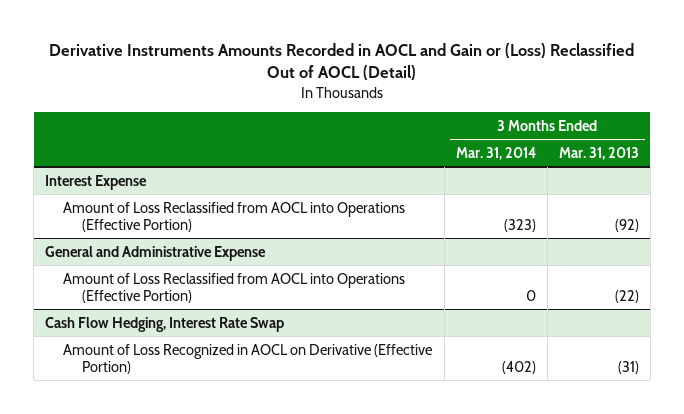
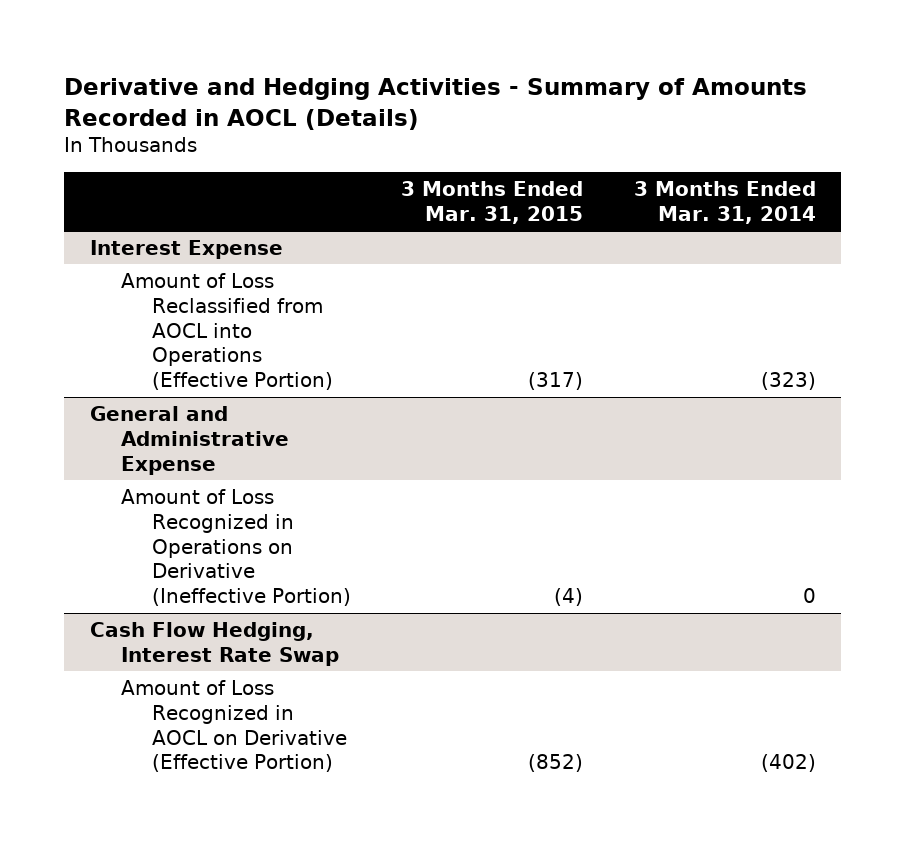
- Derivative Instruments Amounts Recorded in AOCL and Gain or (Loss) Reclassified Out of AOCL (Detail)
+ Derivative and Hedging Activities - Summary of Amounts Recorded in AOCL (Details)
- | 3 Months Ended Mar. 31, 2014 | 3 Months Ended Mar. 31, 2013
+ | 3 Months Ended Mar. 31, 2015 | 3 Months Ended Mar. 31, 2014
@ General and Administrative Expense
- Amount of Loss Reclassified from AOCL into Operations (Effective Portion) | 0 | (22)
+ Amount of Loss Recognized in Operations on Derivative (Ineffective Portion) | (4) | 0

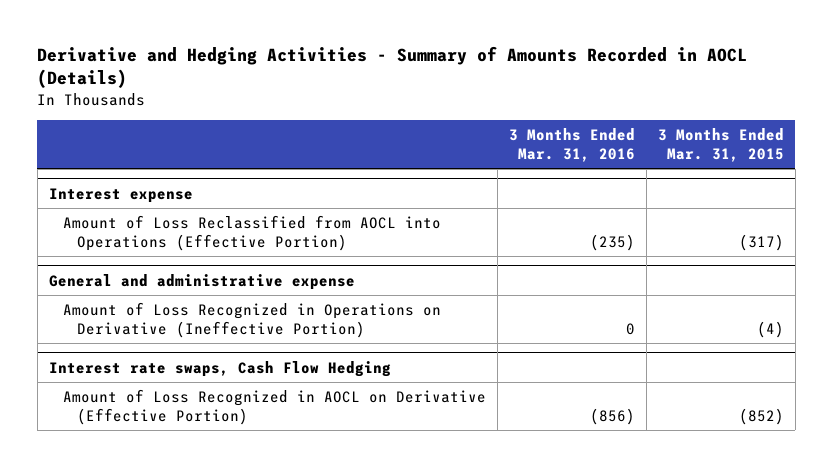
- | 3 Months Ended Mar. 31, 2015 | 3 Months Ended Mar. 31, 2014
+ | 3 Months Ended Mar. 31, 2016 | 3 Months Ended Mar. 31, 2015
- Interest Expense
+ Interest expense
- General and Administrative Expense
+ General and administrative expense
- Cash Flow Hedging, Interest Rate Swap
+ Interest rate swaps, Cash Flow Hedging

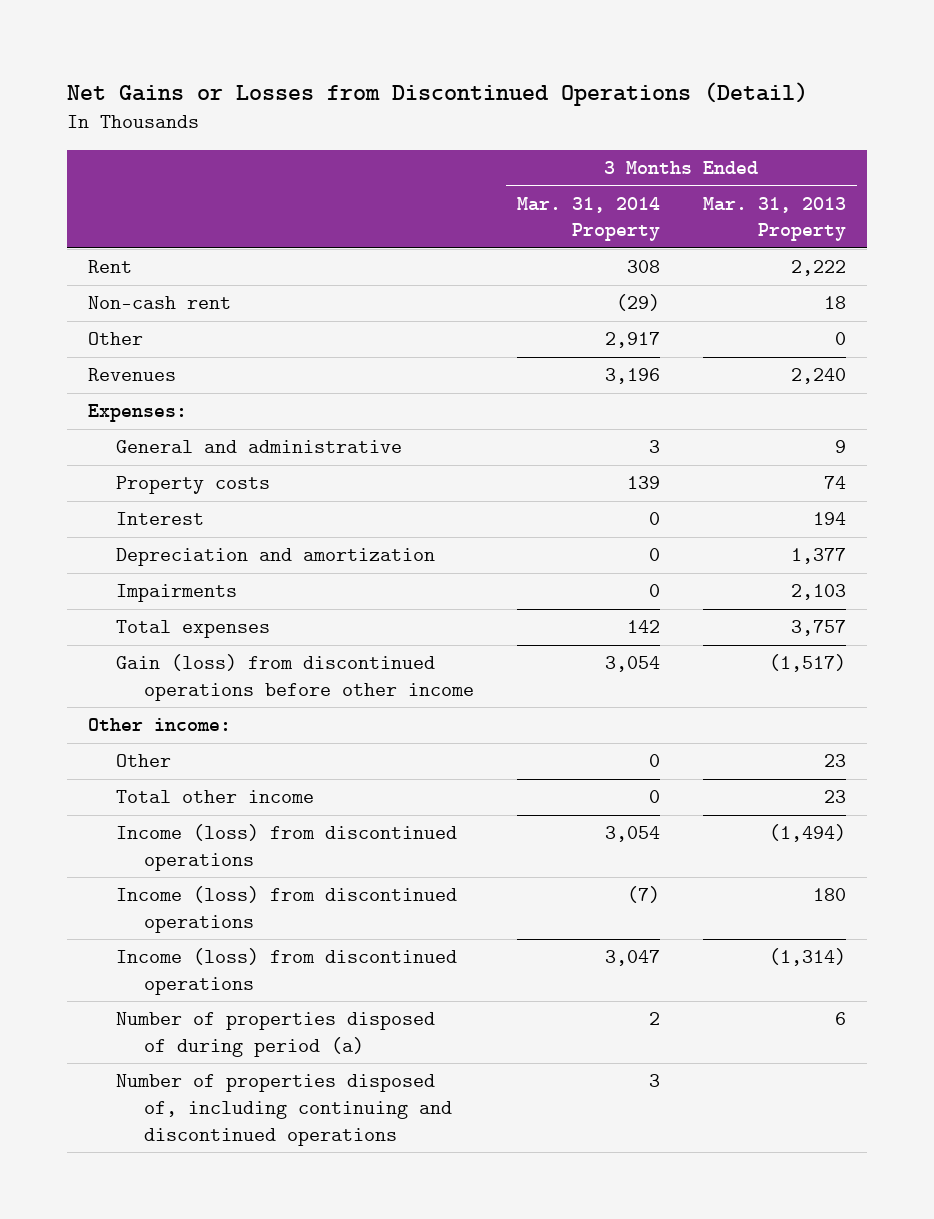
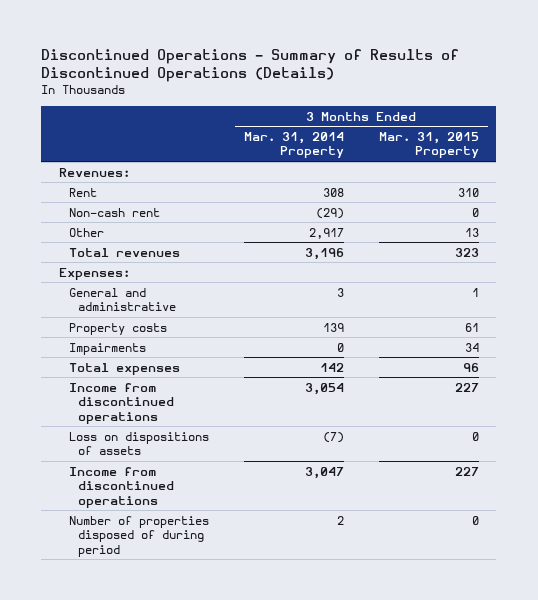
- Net Gains or Losses from Discontinued Operations (Detail)
+ Discontinued Operations - Summary of Results of Discontinued Operations (Details)
- | 3 Months Ended Mar. 31, 2014 Property | 3 Months Ended Mar. 31, 2013 Property
+ | 3 Months Ended Mar. 31, 2014 Property | 3 Months Ended Mar. 31, 2015 Property
+ Revenues:
- Revenues | 3,196 | 2,240
+ Total revenues | 3,196 | 323
- Interest | 0 | 194
- Depreciation and amortization | 0 | 1,377
- Gain (loss) from discontinued operations before other income | 3,054 | (1,517)
- Other income:
- Other | 0 | 23
- Total other income | 0 | 23
- Income (loss) from discontinued operations | 3,054 | (1,494)
- Income (loss) from discontinued operations | (7) | 180
- Income (loss) from discontinued operations | 3,047 | (1,314)
- Number of properties disposed of during period (a) | 2 | 6
- Number of properties disposed of, including continuing and discontinued operations | 3 |
+ Income from discontinued operations | 3,054 | 227
+ Loss on dispositions of assets | (7) | 0
+ Income from discontinued operations | 3,047 | 227
+ Number of properties disposed of during period | 2 | 0

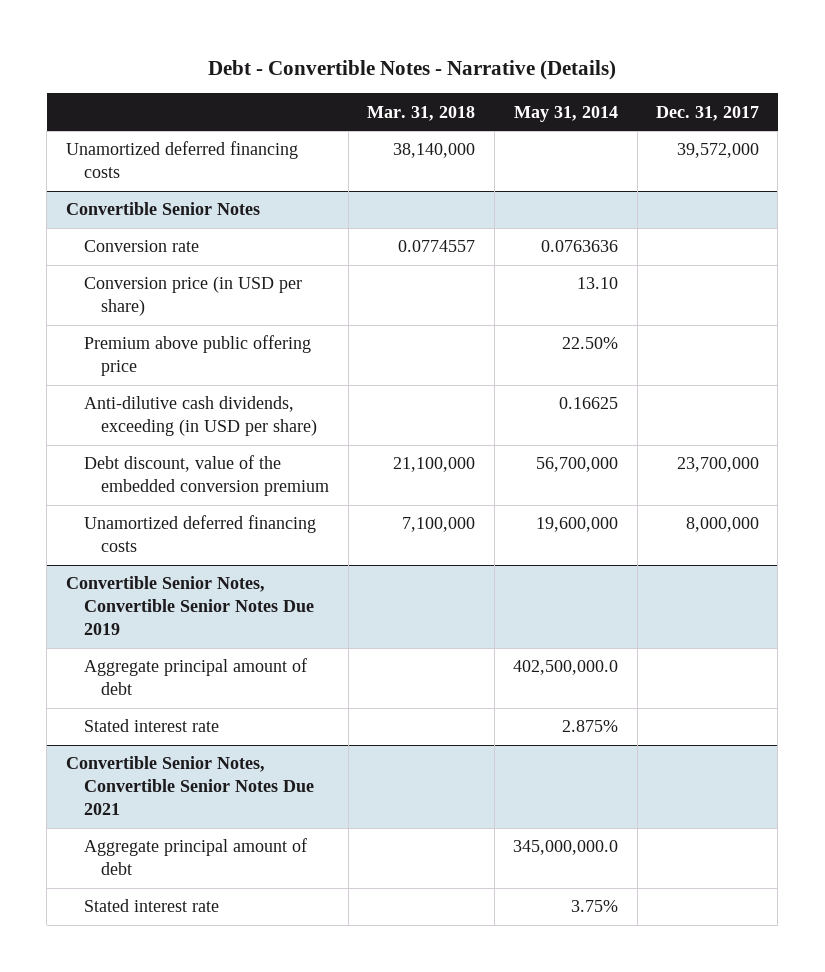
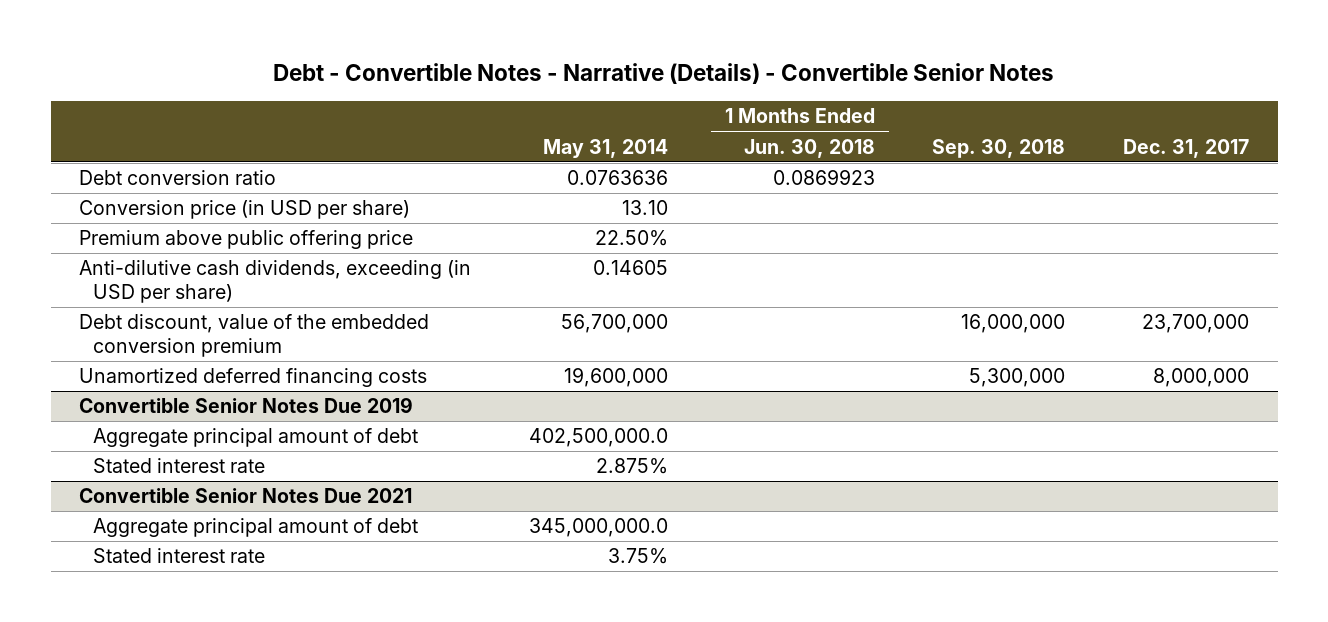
- Debt - Convertible Notes - Narrative (Details)
+ Debt - Convertible Notes - Narrative (Details) - Convertible Senior Notes
- | Mar. 31, 2018 | May 31, 2014 | Dec. 31, 2017
+ | May 31, 2014 | 1 Months Ended Jun. 30, 2018 | Sep. 30, 2018 | Dec. 31, 2017
- Unamortized deferred financing costs | 38,140,000 | | 39,572,000
- Convertible Senior Notes
- Conversion rate | 0.0774557 | 0.0763636 |
+ Debt conversion ratio | 0.0763636 | 0.0869923 | |
- Anti-dilutive cash dividends, exceeding (in USD per share) | | 0.16625 |
+ Anti-dilutive cash dividends, exceeding (in USD per share) | 0.14605 | | |
- Convertible Senior Notes, Convertible Senior Notes Due 2019
+ Convertible Senior Notes Due 2019
- Convertible Senior Notes, Convertible Senior Notes Due 2021
+ Convertible Senior Notes Due 2021

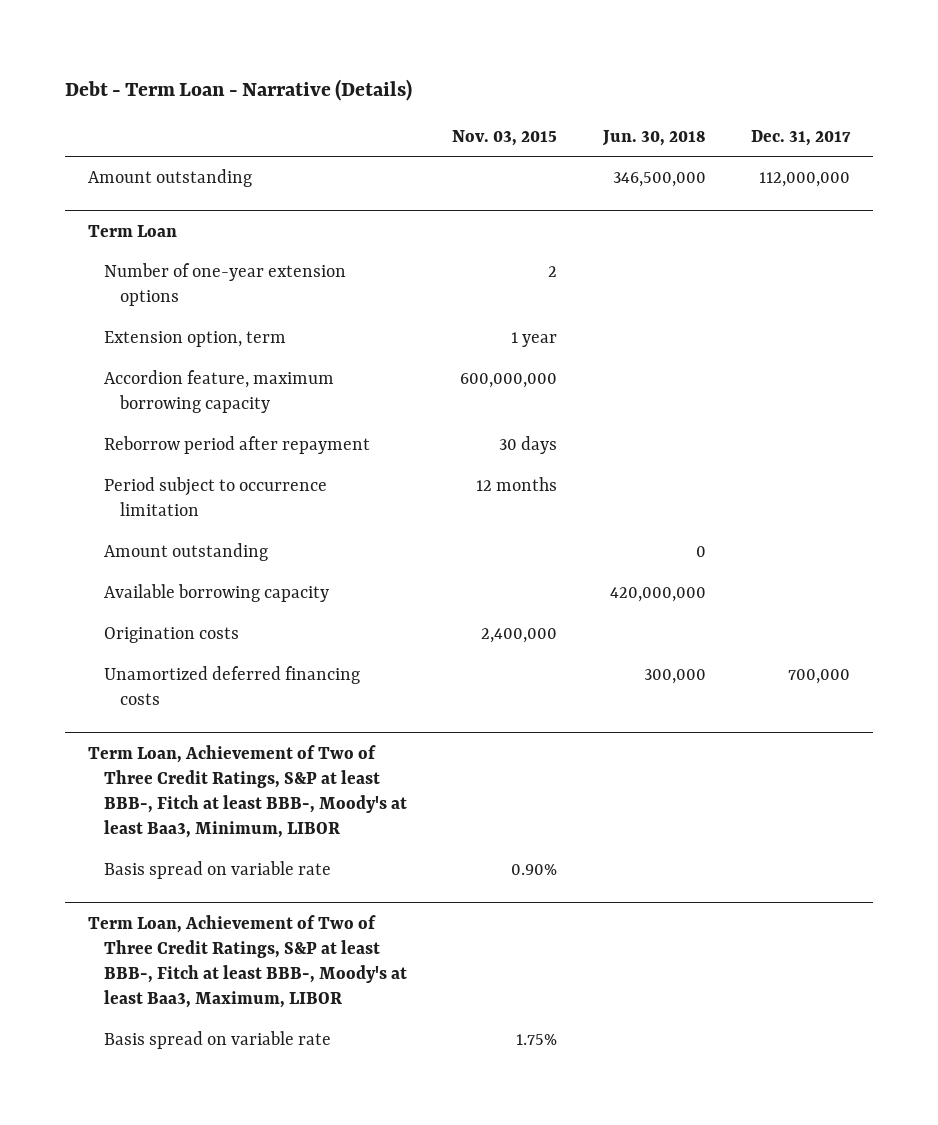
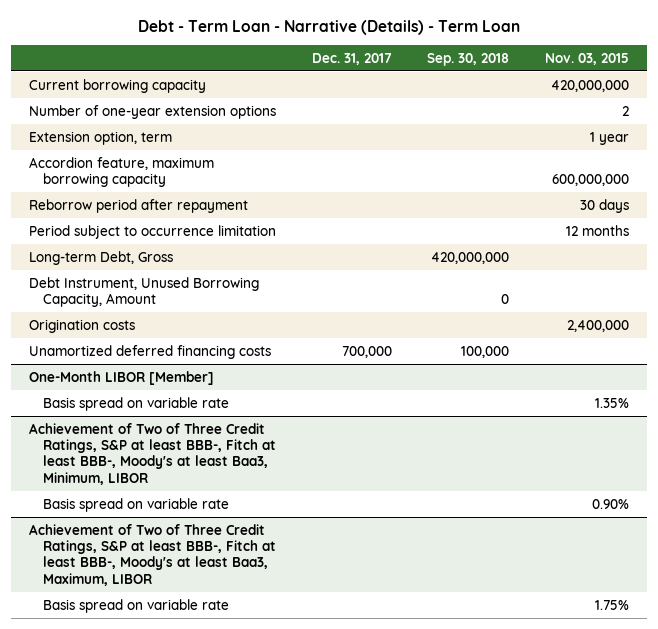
- Debt - Term Loan - Narrative (Details)
+ Debt - Term Loan - Narrative (Details) - Term Loan
- | Nov. 03, 2015 | Jun. 30, 2018 | Dec. 31, 2017
+ | Dec. 31, 2017 | Sep. 30, 2018 | Nov. 03, 2015
- Amount outstanding | | 346,500,000 | 112,000,000
- Term Loan
+ Current borrowing capacity | | | 420,000,000
- Amount outstanding | | 0 |
- Available borrowing capacity | | 420,000,000 |
+ Long-term Debt, Gross | | 420,000,000 |
+ Debt Instrument, Unused Borrowing Capacity, Amount | | 0 |
- Term Loan, Achievement of Two of Three Credit Ratings, S&P at least BBB-, Fitch at least BBB-, Moody's at least Baa3, Minimum, LIBOR
+ One-Month LIBOR [Member]
+ Basis spread on variable rate | | | 1.35%
+ Achievement of Two of Three Credit Ratings, S&P at least BBB-, Fitch at least BBB-, Moody's at least Baa3, Minimum, LIBOR
- Term Loan, Achievement of Two of Three Credit Ratings, S&P at least BBB-, Fitch at least BBB-, Moody's at least Baa3, Maximum, LIBOR
+ Achievement of Two of Three Credit Ratings, S&P at least BBB-, Fitch at least BBB-, Moody's at least Baa3, Maximum, LIBOR

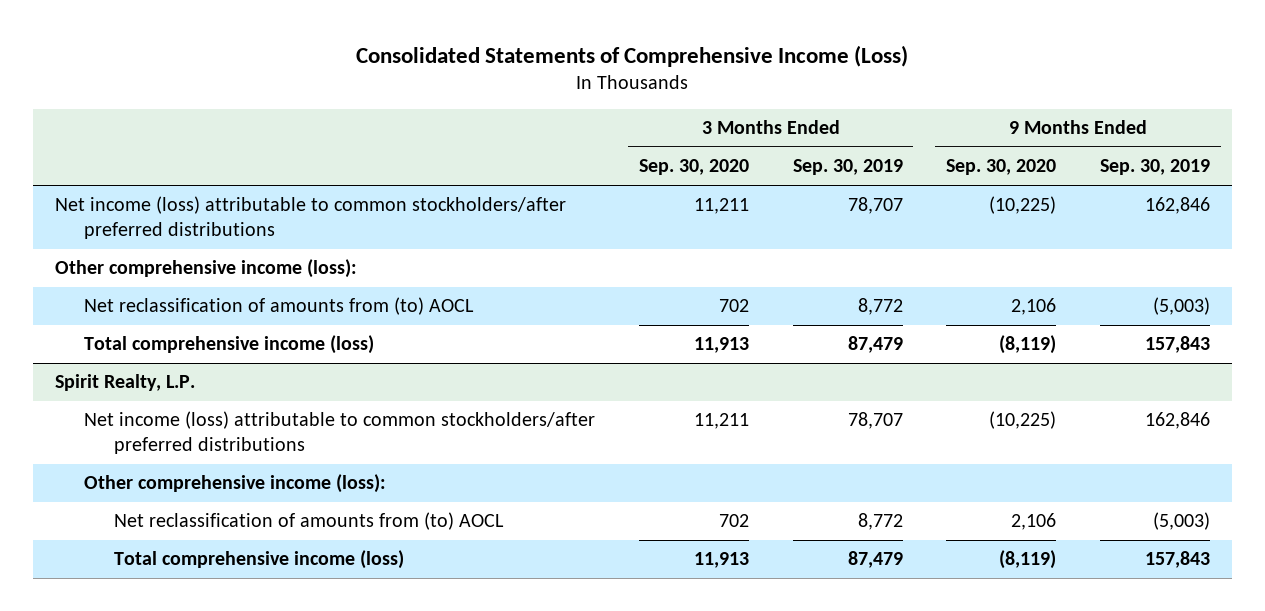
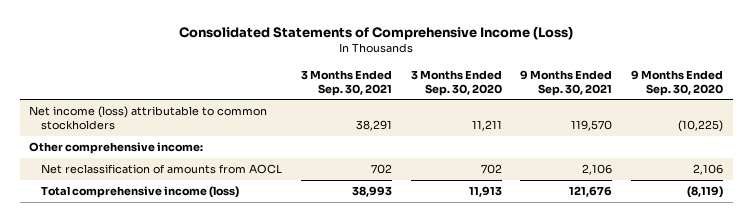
- | 3 Months Ended Sep. 30, 2020 | 3 Months Ended Sep. 30, 2019 | 9 Months Ended Sep. 30, 2020 | 9 Months Ended Sep. 30, 2019
+ | 3 Months Ended Sep. 30, 2021 | 3 Months Ended Sep. 30, 2020 | 9 Months Ended Sep. 30, 2021 | 9 Months Ended Sep. 30, 2020
- Net income (loss) attributable to common stockholders/after preferred distributions | 11,211 | 78,707 | (10,225) | 162,846
- Other comprehensive income (loss):
- Net reclassification of amounts from (to) AOCL | 702 | 8,772 | 2,106 | (5,003)
- Total comprehensive income (loss) | 11,913 | 87,479 | (8,119) | 157,843
- Spirit Realty, L.P.
- Net income (loss) attributable to common stockholders/after preferred distributions | 11,211 | 78,707 | (10,225) | 162,846
- Other comprehensive income (loss):
- Net reclassification of amounts from (to) AOCL | 702 | 8,772 | 2,106 | (5,003)
+ Net income (loss) attributable to common stockholders | 38,291 | 11,211 | 119,570 | (10,225)
+ Other comprehensive income:
+ Net reclassification of amounts from AOCL | 702 | 702 | 2,106 | 2,106

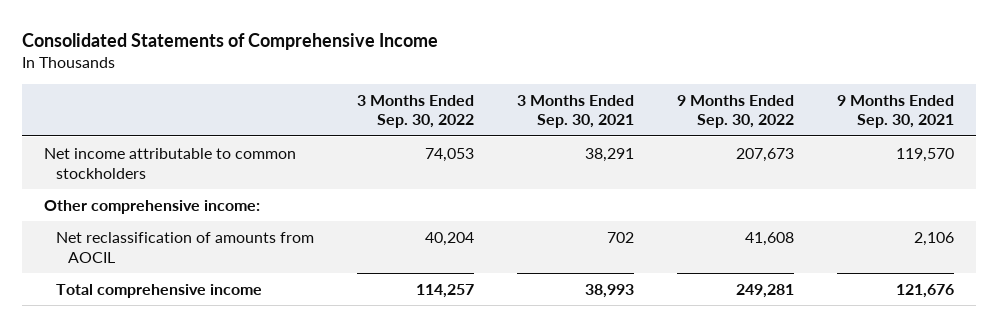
- Consolidated Statements of Comprehensive Income (Loss)
+ Consolidated Statements of Comprehensive Income
- | 3 Months Ended Sep. 30, 2021 | 3 Months Ended Sep. 30, 2020 | 9 Months Ended Sep. 30, 2021 | 9 Months Ended Sep. 30, 2020
+ | 3 Months Ended Sep. 30, 2022 | 3 Months Ended Sep. 30, 2021 | 9 Months Ended Sep. 30, 2022 | 9 Months Ended Sep. 30, 2021
- Net income (loss) attributable to common stockholders | 38,291 | 11,211 | 119,570 | (10,225)
+ Net income attributable to common stockholders | 74,053 | 38,291 | 207,673 | 119,570
- Net reclassification of amounts from AOCL | 702 | 702 | 2,106 | 2,106
- Total comprehensive income (loss) | 38,993 | 11,913 | 121,676 | (8,119)
+ Net reclassification of amounts from AOCIL | 40,204 | 702 | 41,608 | 2,106
+ Total comprehensive income | 114,257 | 38,993 | 249,281 | 121,676

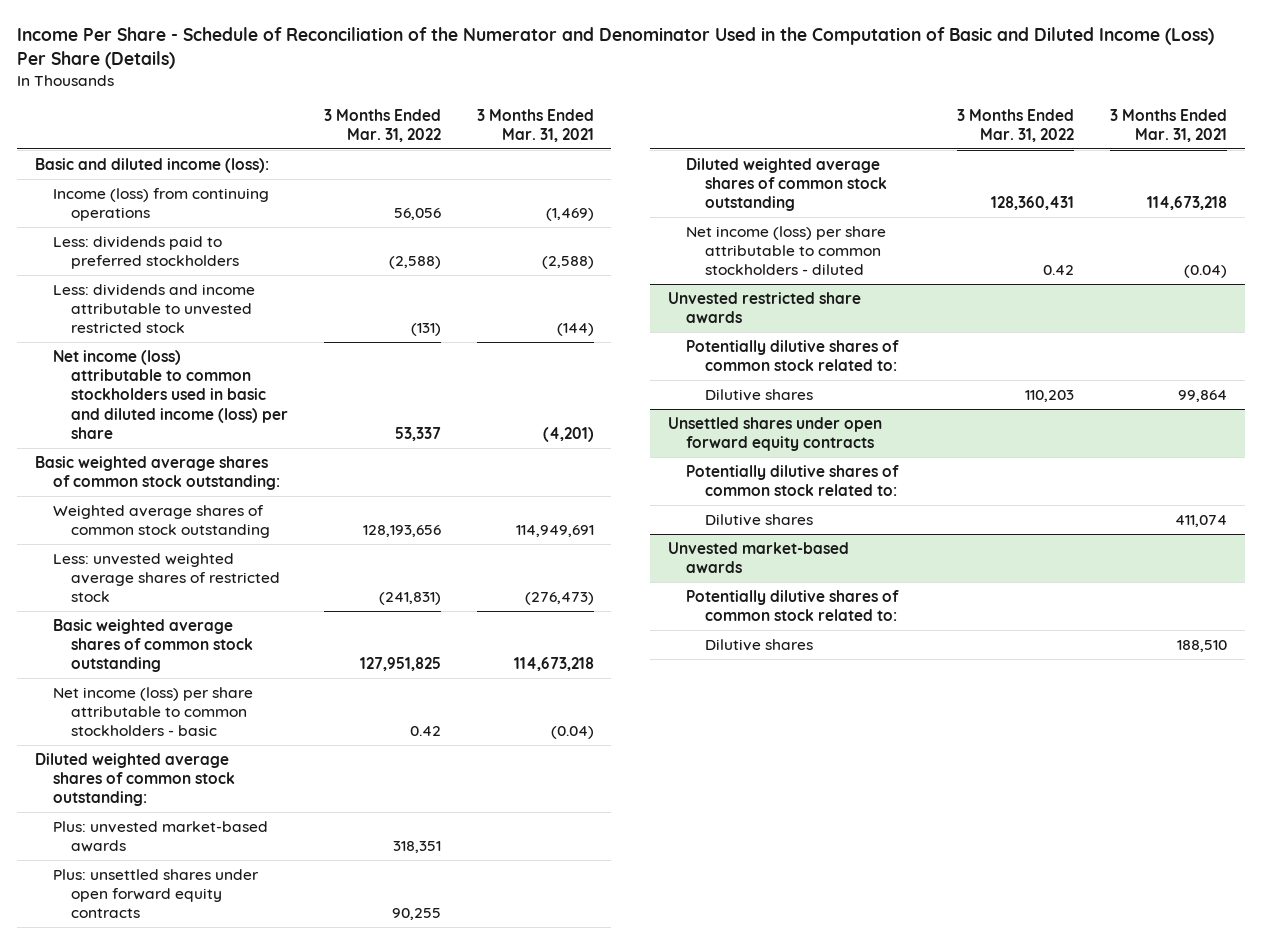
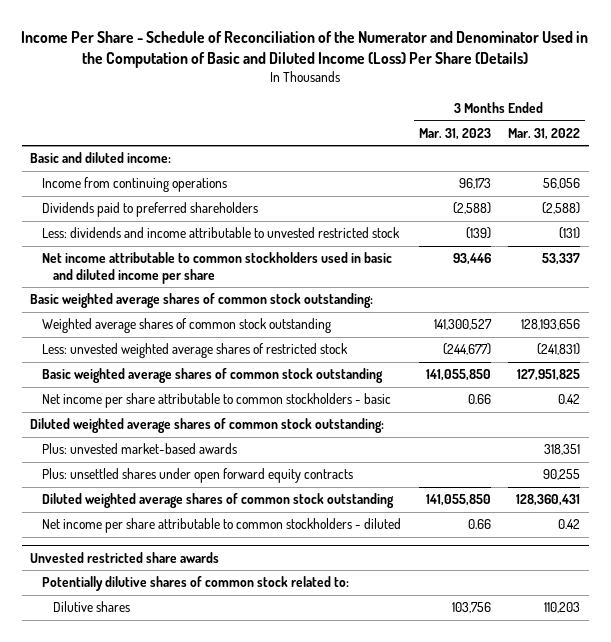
- | 3 Months Ended Mar. 31, 2022 | 3 Months Ended Mar. 31, 2021
+ | 3 Months Ended Mar. 31, 2023 | 3 Months Ended Mar. 31, 2022
- Basic and diluted income (loss):
- Income (loss) from continuing operations | 56,056 | (1,469)
- Less: dividends paid to preferred stockholders | (2,588) | (2,588)
+ Basic and diluted income:
+ Income from continuing operations | 96,173 | 56,056
+ Dividends paid to preferred shareholders | (2,588) | (2,588)
- Net income (loss) attributable to common stockholders used in basic and diluted income (loss) per share | 53,337 | (4,201)
+ Net income attributable to common stockholders used in basic and diluted income per share | 93,446 | 53,337
- Net income (loss) per share attributable to common stockholders - basic | 0.42 | (0.04)
+ Net income per share attributable to common stockholders - basic | 0.66 | 0.42
- Net income (loss) per share attributable to common stockholders - diluted | 0.42 | (0.04)
+ Net income per share attributable to common stockholders - diluted | 0.66 | 0.42
- Unsettled shares under open forward equity contracts
- Potentially dilutive shares of common stock related to:
- Dilutive shares | | 411,074
- Unvested market-based awards
- Potentially dilutive shares of common stock related to:
- Dilutive shares | | 188,510

